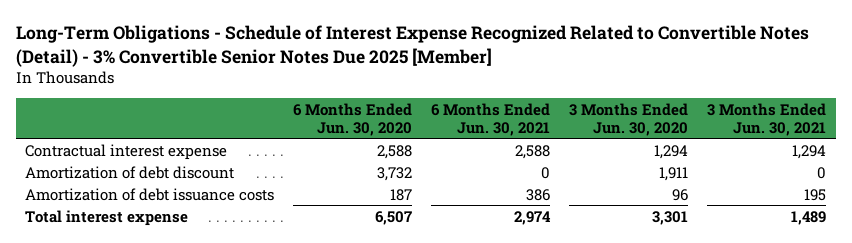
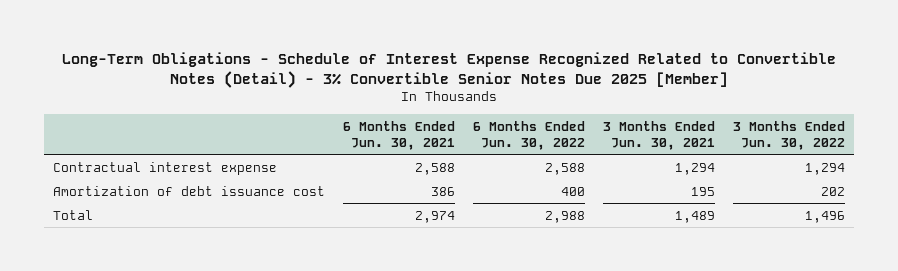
- | 6 Months Ended Jun. 30, 2020 | 6 Months Ended Jun. 30, 2021 | 3 Months Ended Jun. 30, 2020 | 3 Months Ended Jun. 30, 2021
+ | 6 Months Ended Jun. 30, 2021 | 6 Months Ended Jun. 30, 2022 | 3 Months Ended Jun. 30, 2021 | 3 Months Ended Jun. 30, 2022
- Amortization of debt discount | 3,732 | 0 | 1,911 | 0
- Amortization of debt issuance costs | 187 | 386 | 96 | 195
- Total interest expense | 6,507 | 2,974 | 3,301 | 1,489
+ Amortization of debt issuance cost | 386 | 400 | 195 | 202
+ Total | 2,974 | 2,988 | 1,489 | 1,496

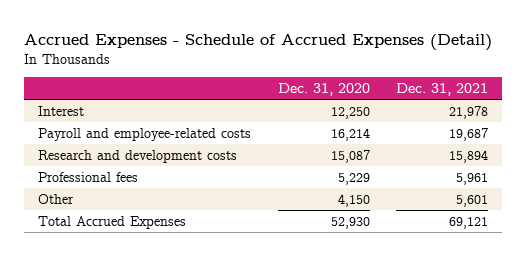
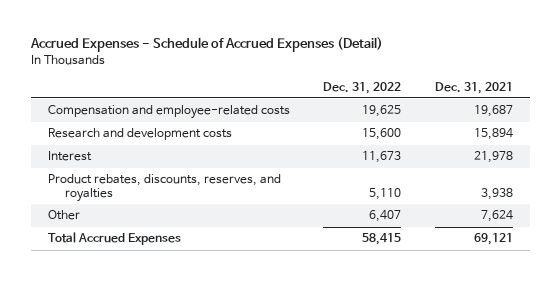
- | Dec. 31, 2020 | Dec. 31, 2021
+ | Dec. 31, 2022 | Dec. 31, 2021
- Payroll and employee-related costs | 16,214 | 19,687
+ Compensation and employee-related costs | 19,625 | 19,687
- Professional fees | 5,229 | 5,961
- Other | 4,150 | 5,601
moved down: Interest | 11,673 | 21,978
+ Product rebates, discounts, reserves, and royalties | 5,110 | 3,938
+ Other | 6,407 | 7,624

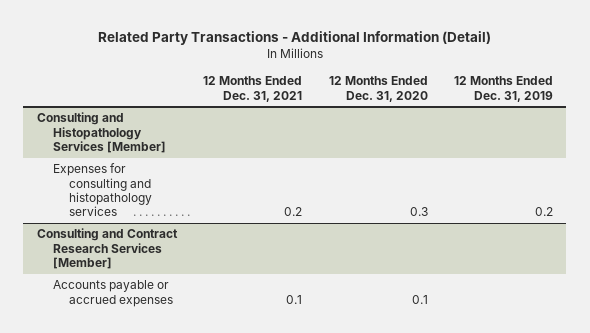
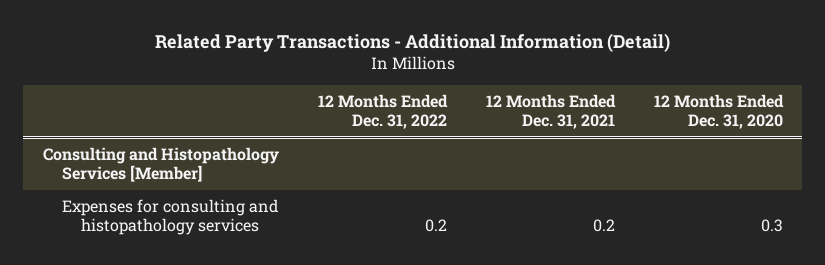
- | 12 Months Ended Dec. 31, 2021 | 12 Months Ended Dec. 31, 2020 | 12 Months Ended Dec. 31, 2019
+ | 12 Months Ended Dec. 31, 2022 | 12 Months Ended Dec. 31, 2021 | 12 Months Ended Dec. 31, 2020
- Consulting and Contract Research Services [Member]
- Accounts payable or accrued expenses | 0.1 | 0.1 |

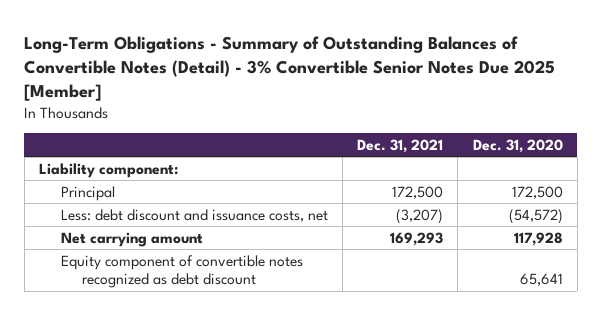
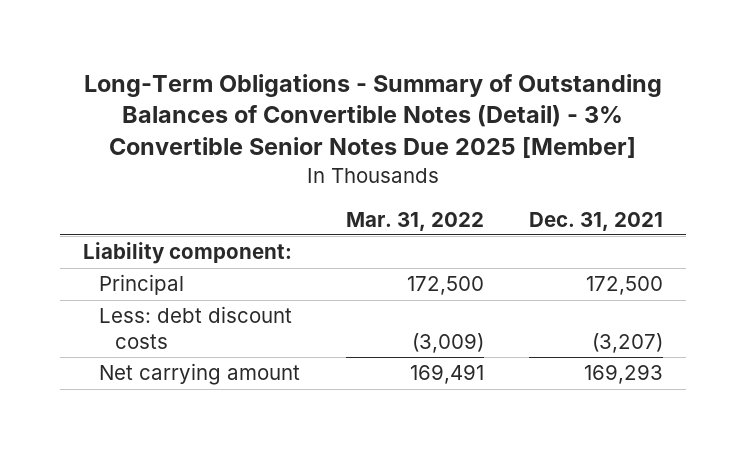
- | Dec. 31, 2021 | Dec. 31, 2020
+ | Mar. 31, 2022 | Dec. 31, 2021
- Less: debt discount and issuance costs, net | (3,207) | (54,572)
+ Less: debt discount costs | (3,009) | (3,207)
- Equity component of convertible notes recognized as debt discount | | 65,641

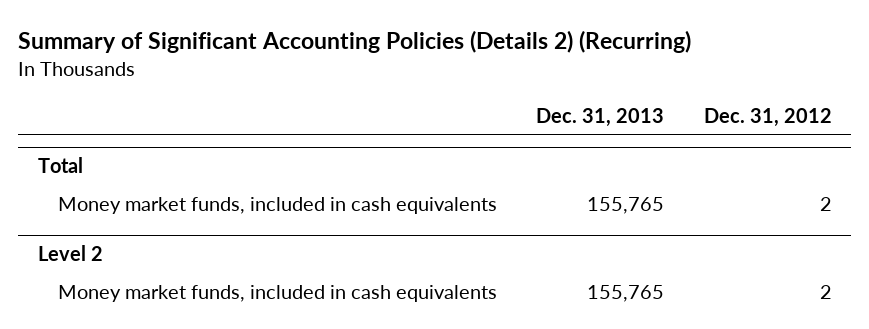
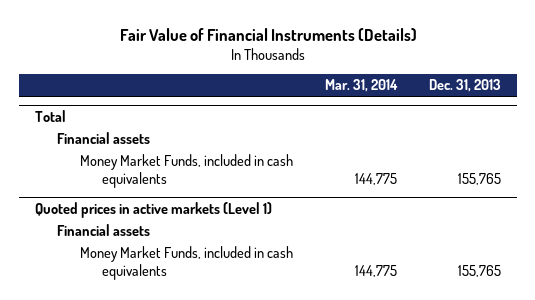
- Summary of Significant Accounting Policies (Details 2) (Recurring)
+ Fair Value of Financial Instruments (Details)
- | Dec. 31, 2013 | Dec. 31, 2012
+ | Mar. 31, 2014 | Dec. 31, 2013
@ Total
- Money market funds, included in cash equivalents | 155,765 | 2
- Level 2
- Money market funds, included in cash equivalents | 155,765 | 2
@ Total
+ Financial assets
+ Money Market Funds, included in cash equivalents | 144,775 | 155,765
+ Quoted prices in active markets (Level 1)
+ Financial assets
+ Money Market Funds, included in cash equivalents | 144,775 | 155,765

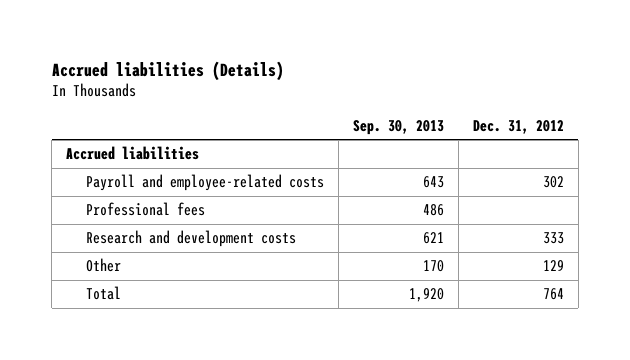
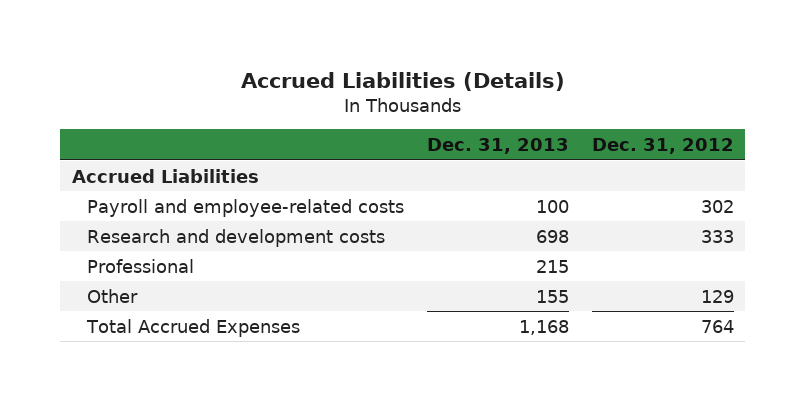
- Accrued liabilities (Details)
+ Accrued Liabilities (Details)
- | Sep. 30, 2013 | Dec. 31, 2012
+ | Dec. 31, 2013 | Dec. 31, 2012
- Accrued liabilities
+ Accrued Liabilities
- Professional fees | 486 |
+ Professional | 215 |
- Total | 1,920 | 764
+ Total Accrued Expenses | 1,168 | 764

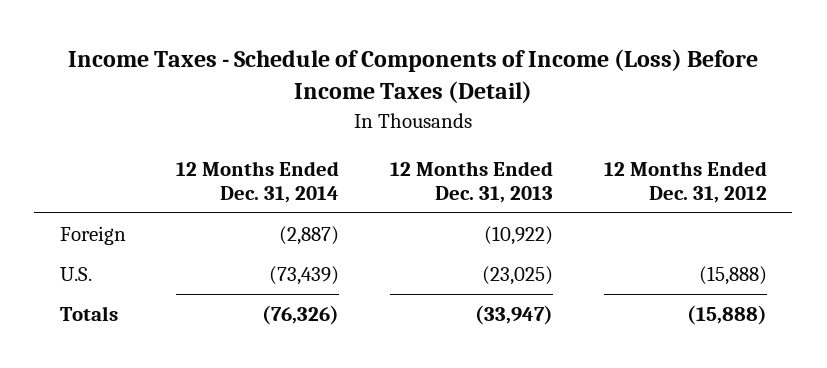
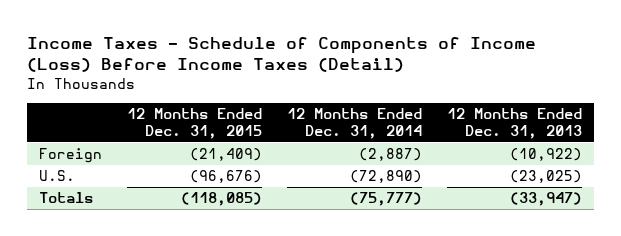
- | 12 Months Ended Dec. 31, 2014 | 12 Months Ended Dec. 31, 2013 | 12 Months Ended Dec. 31, 2012
+ | 12 Months Ended Dec. 31, 2015 | 12 Months Ended Dec. 31, 2014 | 12 Months Ended Dec. 31, 2013
- U.S. | (73,439) | (23,025) | (15,888)
- Totals | (76,326) | (33,947) | (15,888)
+ U.S. | (96,676) | (72,890) | (23,025)
+ Totals | (118,085) | (75,777) | (33,947)

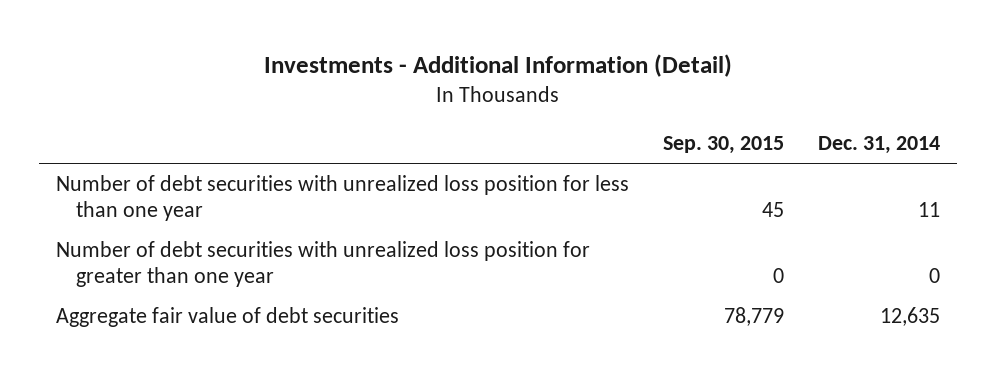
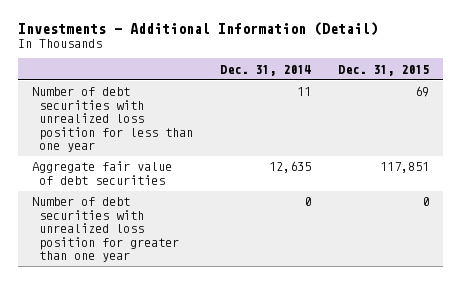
- | Sep. 30, 2015 | Dec. 31, 2014
+ | Dec. 31, 2014 | Dec. 31, 2015
moved down: Number of debt securities with unrealized loss position for greater than one year | 0 | 0

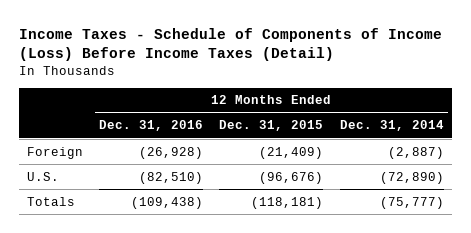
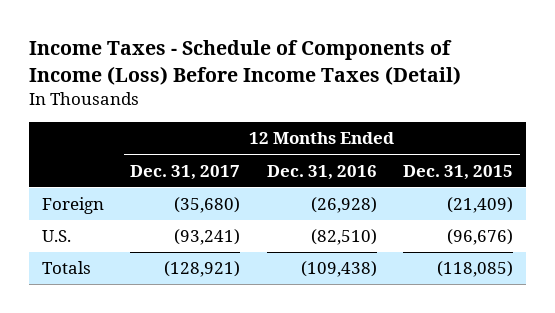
- | 12 Months Ended Dec. 31, 2016 | 12 Months Ended Dec. 31, 2015 | 12 Months Ended Dec. 31, 2014
+ | 12 Months Ended Dec. 31, 2017 | 12 Months Ended Dec. 31, 2016 | 12 Months Ended Dec. 31, 2015
- Totals | (109,438) | (118,181) | (75,777)
+ Totals | (128,921) | (109,438) | (118,085)

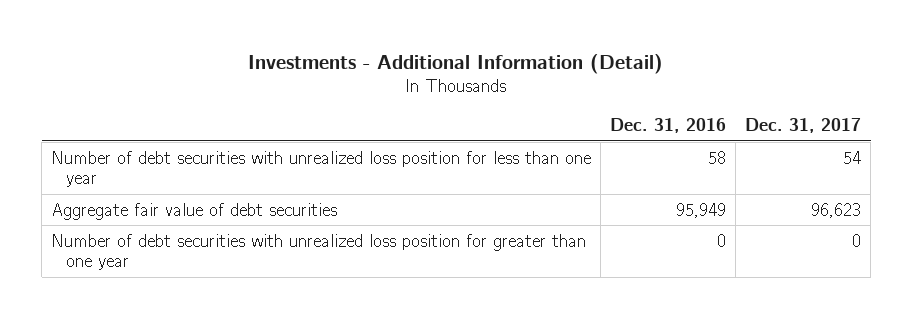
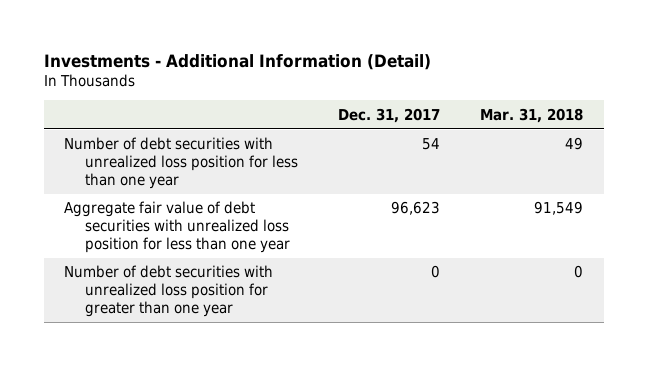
- | Dec. 31, 2016 | Dec. 31, 2017
+ | Dec. 31, 2017 | Mar. 31, 2018
- Aggregate fair value of debt securities | 95,949 | 96,623
+ Aggregate fair value of debt securities with unrealized loss position for less than one year | 96,623 | 91,549

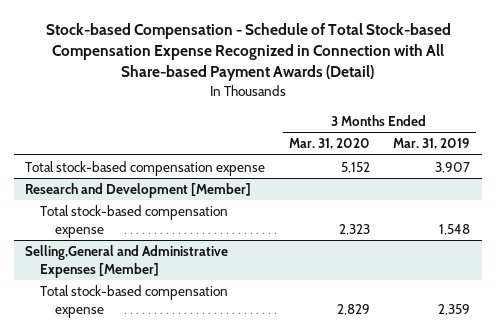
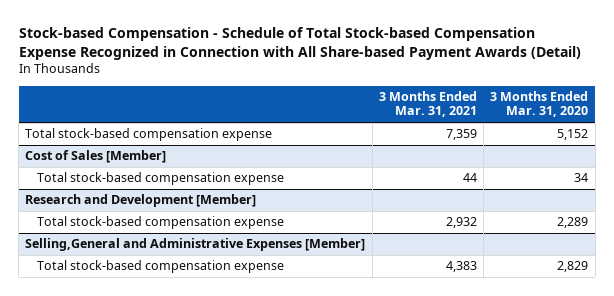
- | 3 Months Ended Mar. 31, 2020 | 3 Months Ended Mar. 31, 2019
+ | 3 Months Ended Mar. 31, 2021 | 3 Months Ended Mar. 31, 2020
+ Cost of Sales [Member]
+ Total stock-based compensation expense | 44 | 34
@ Research and Development [Member]
- Total stock-based compensation expense | 2,323 | 1,548
+ Total stock-based compensation expense | 2,932 | 2,289

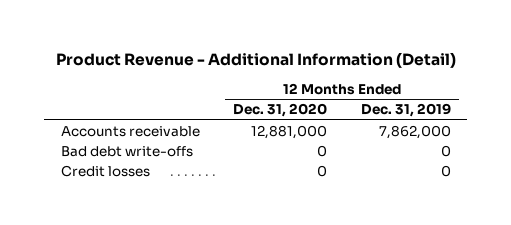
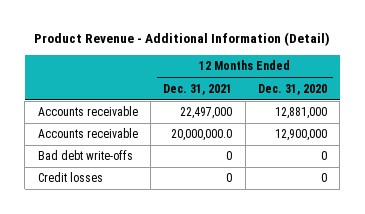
- | 12 Months Ended Dec. 31, 2020 | 12 Months Ended Dec. 31, 2019
+ | 12 Months Ended Dec. 31, 2021 | 12 Months Ended Dec. 31, 2020
+ Accounts receivable | 20,000,000.0 | 12,900,000

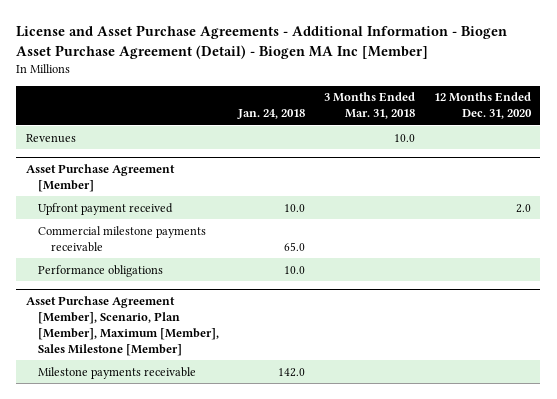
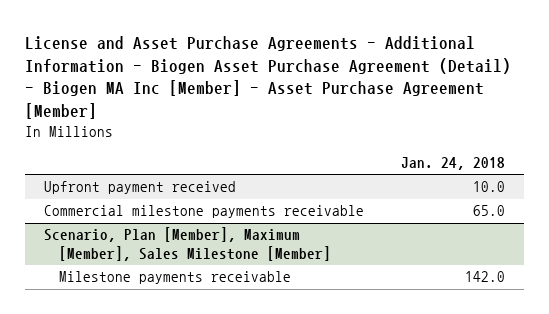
- License and Asset Purchase Agreements - Additional Information - Biogen Asset Purchase Agreement (Detail) - Biogen MA Inc [Member]
+ License and Asset Purchase Agreements - Additional Information - Biogen Asset Purchase Agreement (Detail) - Biogen MA Inc [Member] - Asset Purchase Agreement [Member]
- | Jan. 24, 2018 | 3 Months Ended Mar. 31, 2018 | 12 Months Ended Dec. 31, 2020
+ | Jan. 24, 2018
- Revenues | | 10.0 |
- Asset Purchase Agreement [Member]
- Performance obligations | 10.0 | |
- Asset Purchase Agreement [Member], Scenario, Plan [Member], Maximum [Member], Sales Milestone [Member]
+ Scenario, Plan [Member], Maximum [Member], Sales Milestone [Member]

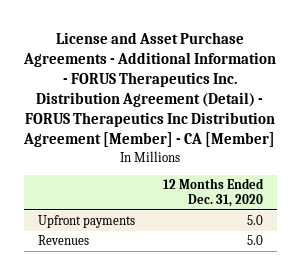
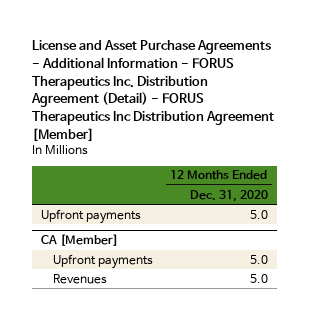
- License and Asset Purchase Agreements - Additional Information - FORUS Therapeutics Inc. Distribution Agreement (Detail) - FORUS Therapeutics Inc Distribution Agreement [Member] - CA [Member]
+ License and Asset Purchase Agreements - Additional Information - FORUS Therapeutics Inc. Distribution Agreement (Detail) - FORUS Therapeutics Inc Distribution Agreement [Member]
+ CA [Member]
+ Upfront payments | 5.0

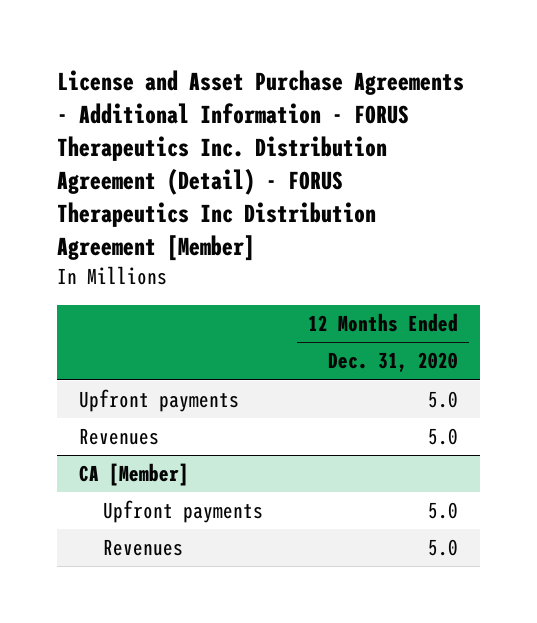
+ Revenues | 5.0

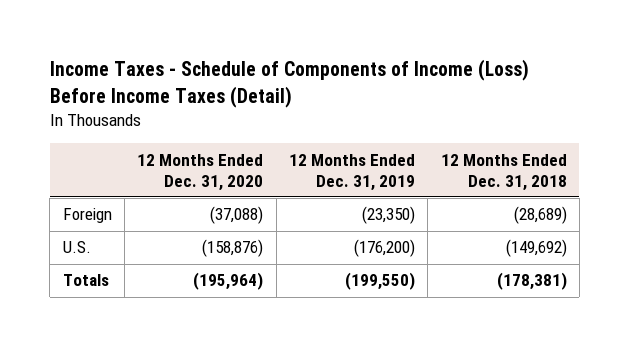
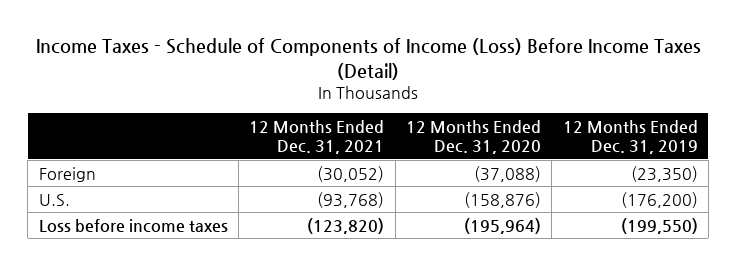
- | 12 Months Ended Dec. 31, 2020 | 12 Months Ended Dec. 31, 2019 | 12 Months Ended Dec. 31, 2018
+ | 12 Months Ended Dec. 31, 2021 | 12 Months Ended Dec. 31, 2020 | 12 Months Ended Dec. 31, 2019
- Totals | (195,964) | (199,550) | (178,381)
+ Loss before income taxes | (123,820) | (195,964) | (199,550)

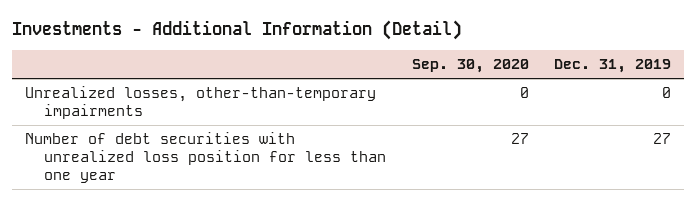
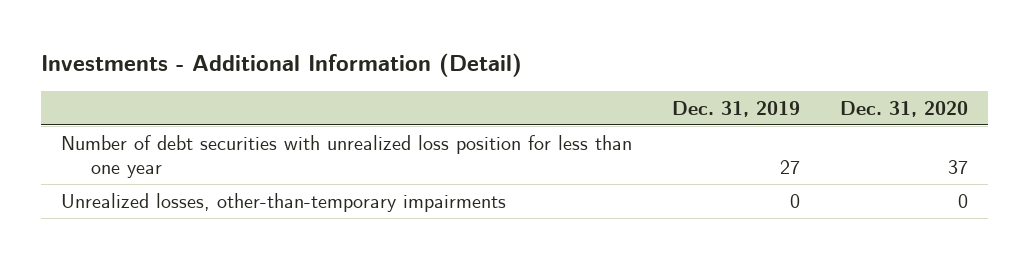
- | Sep. 30, 2020 | Dec. 31, 2019
+ | Dec. 31, 2019 | Dec. 31, 2020
moved down: Unrealized losses, other-than-temporary impairments | 0 | 0

